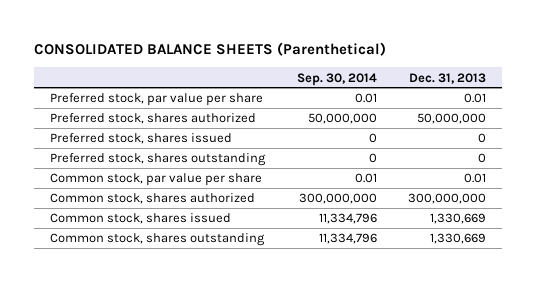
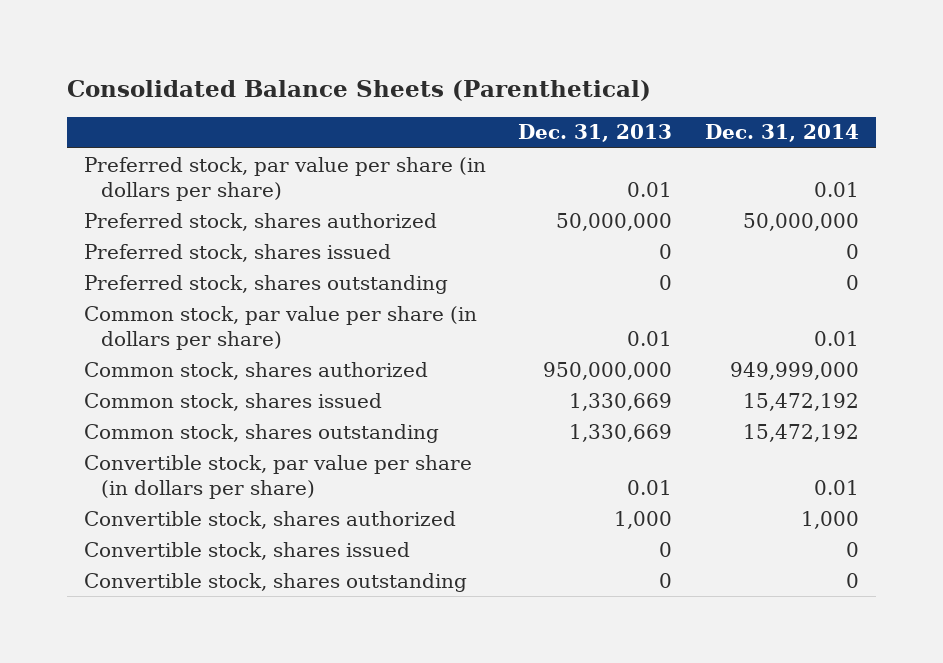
- CONSOLIDATED BALANCE SHEETS (Parenthetical)
+ Consolidated Balance Sheets (Parenthetical)
- | Sep. 30, 2014 | Dec. 31, 2013
+ | Dec. 31, 2013 | Dec. 31, 2014
- Preferred stock, par value per share | 0.01 | 0.01
+ Preferred stock, par value per share (in dollars per share) | 0.01 | 0.01
- Common stock, par value per share | 0.01 | 0.01
- Common stock, shares authorized | 300,000,000 | 300,000,000
+ Common stock, par value per share (in dollars per share) | 0.01 | 0.01
+ Common stock, shares authorized | 950,000,000 | 949,999,000
+ Convertible stock, par value per share (in dollars per share) | 0.01 | 0.01
+ Convertible stock, shares authorized | 1,000 | 1,000
+ Convertible stock, shares issued | 0 | 0
+ Convertible stock, shares outstanding | 0 | 0

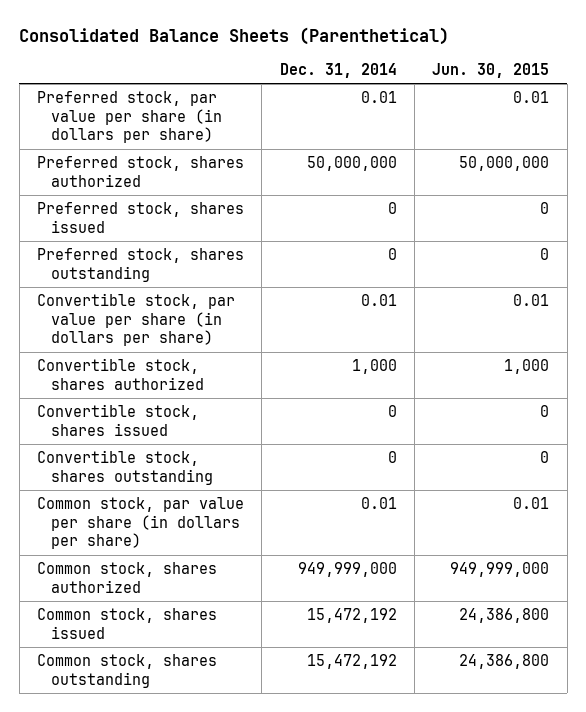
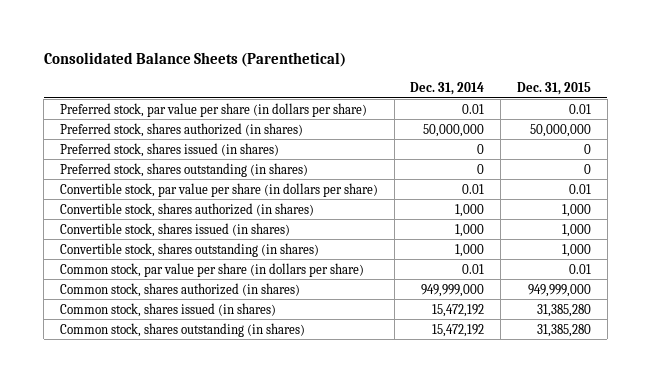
- | Dec. 31, 2014 | Jun. 30, 2015
+ | Dec. 31, 2014 | Dec. 31, 2015
- Preferred stock, shares authorized | 50,000,000 | 50,000,000
- Preferred stock, shares issued | 0 | 0
- Preferred stock, shares outstanding | 0 | 0
+ Preferred stock, shares authorized (in shares) | 50,000,000 | 50,000,000
+ Preferred stock, shares issued (in shares) | 0 | 0
+ Preferred stock, shares outstanding (in shares) | 0 | 0
- Convertible stock, shares authorized | 1,000 | 1,000
- Convertible stock, shares issued | 0 | 0
- Convertible stock, shares outstanding | 0 | 0
+ Convertible stock, shares authorized (in shares) | 1,000 | 1,000
+ Convertible stock, shares issued (in shares) | 1,000 | 1,000
+ Convertible stock, shares outstanding (in shares) | 1,000 | 1,000
- Common stock, shares authorized | 949,999,000 | 949,999,000
- Common stock, shares issued | 15,472,192 | 24,386,800
- Common stock, shares outstanding | 15,472,192 | 24,386,800
+ Common stock, shares authorized (in shares) | 949,999,000 | 949,999,000
+ Common stock, shares issued (in shares) | 15,472,192 | 31,385,280
+ Common stock, shares outstanding (in shares) | 15,472,192 | 31,385,280

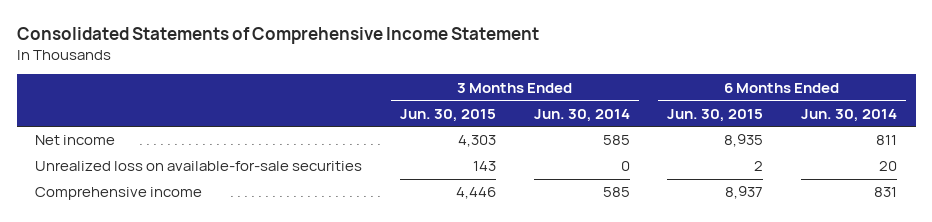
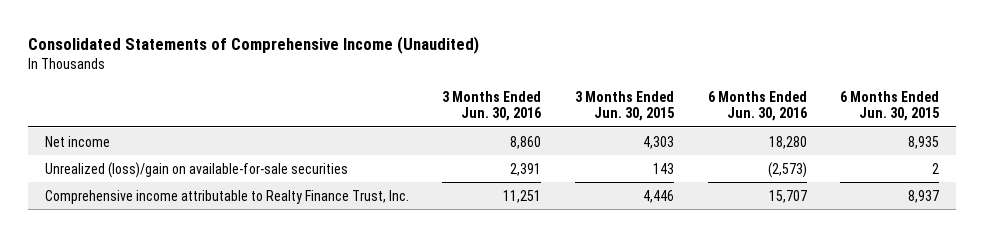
- Consolidated Statements of Comprehensive Income Statement
+ Consolidated Statements of Comprehensive Income (Unaudited)
- | 3 Months Ended Jun. 30, 2015 | 3 Months Ended Jun. 30, 2014 | 6 Months Ended Jun. 30, 2015 | 6 Months Ended Jun. 30, 2014
+ | 3 Months Ended Jun. 30, 2016 | 3 Months Ended Jun. 30, 2015 | 6 Months Ended Jun. 30, 2016 | 6 Months Ended Jun. 30, 2015
- Unrealized loss on available-for-sale securities | 143 | 0 | 2 | 20
- Comprehensive income | 4,446 | 585 | 8,937 | 831
+ Unrealized (loss)/gain on available-for-sale securities | 2,391 | 143 | (2,573) | 2
+ Comprehensive income attributable to Realty Finance Trust, Inc. | 11,251 | 4,446 | 15,707 | 8,937

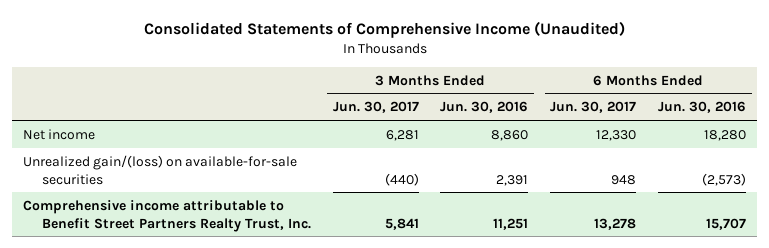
- | 3 Months Ended Jun. 30, 2016 | 3 Months Ended Jun. 30, 2015 | 6 Months Ended Jun. 30, 2016 | 6 Months Ended Jun. 30, 2015
+ | 3 Months Ended Jun. 30, 2017 | 3 Months Ended Jun. 30, 2016 | 6 Months Ended Jun. 30, 2017 | 6 Months Ended Jun. 30, 2016
- Unrealized (loss)/gain on available-for-sale securities | 2,391 | 143 | (2,573) | 2
- Comprehensive income attributable to Realty Finance Trust, Inc. | 11,251 | 4,446 | 15,707 | 8,937
+ Unrealized gain/(loss) on available-for-sale securities | (440) | 2,391 | 948 | (2,573)
+ Comprehensive income attributable to Benefit Street Partners Realty Trust, Inc. | 5,841 | 11,251 | 13,278 | 15,707

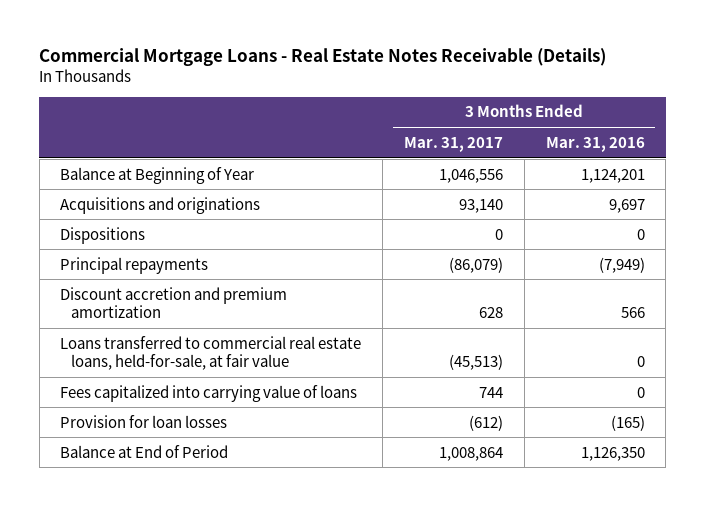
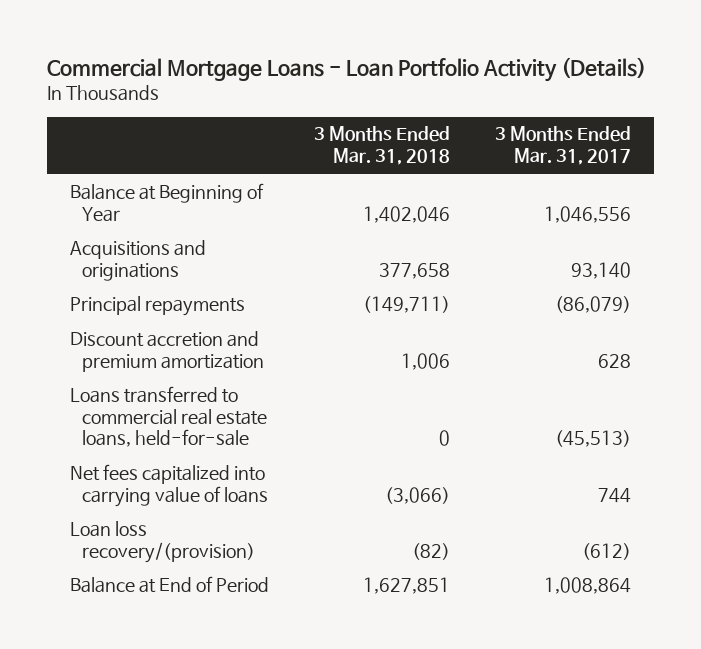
- Commercial Mortgage Loans - Real Estate Notes Receivable (Details)
+ Commercial Mortgage Loans - Loan Portfolio Activity (Details)
- | 3 Months Ended Mar. 31, 2017 | 3 Months Ended Mar. 31, 2016
+ | 3 Months Ended Mar. 31, 2018 | 3 Months Ended Mar. 31, 2017
- Dispositions | 0 | 0
- Loans transferred to commercial real estate loans, held-for-sale, at fair value | (45,513) | 0
- Fees capitalized into carrying value of loans | 744 | 0
- Provision for loan losses | (612) | (165)
+ Loans transferred to commercial real estate loans, held-for-sale | 0 | (45,513)
+ Net fees capitalized into carrying value of loans | (3,066) | 744
+ Loan loss recovery/(provision) | (82) | (612)

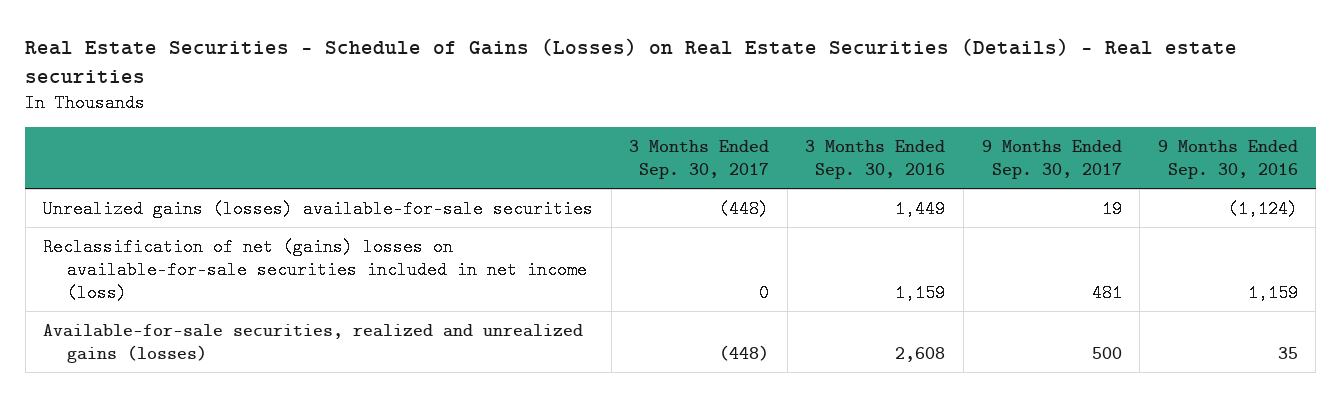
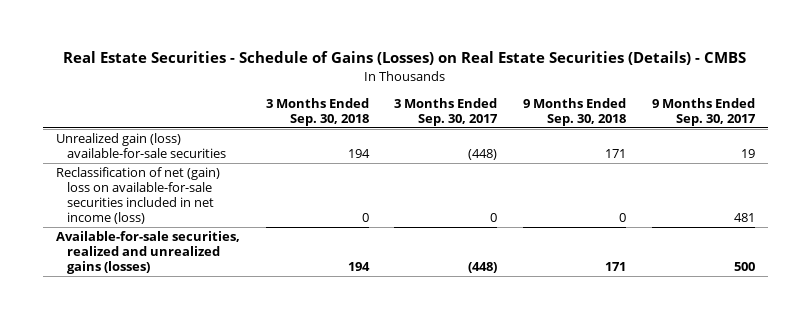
- Real Estate Securities - Schedule of Gains (Losses) on Real Estate Securities (Details) - Real estate securities
+ Real Estate Securities - Schedule of Gains (Losses) on Real Estate Securities (Details) - CMBS
- | 3 Months Ended Sep. 30, 2017 | 3 Months Ended Sep. 30, 2016 | 9 Months Ended Sep. 30, 2017 | 9 Months Ended Sep. 30, 2016
+ | 3 Months Ended Sep. 30, 2018 | 3 Months Ended Sep. 30, 2017 | 9 Months Ended Sep. 30, 2018 | 9 Months Ended Sep. 30, 2017
- Unrealized gains (losses) available-for-sale securities | (448) | 1,449 | 19 | (1,124)
- Reclassification of net (gains) losses on available-for-sale securities included in net income (loss) | 0 | 1,159 | 481 | 1,159
+ Unrealized gain (loss) available-for-sale securities | 194 | (448) | 171 | 19
+ Reclassification of net (gain) loss on available-for-sale securities included in net income (loss) | 0 | 0 | 0 | 481

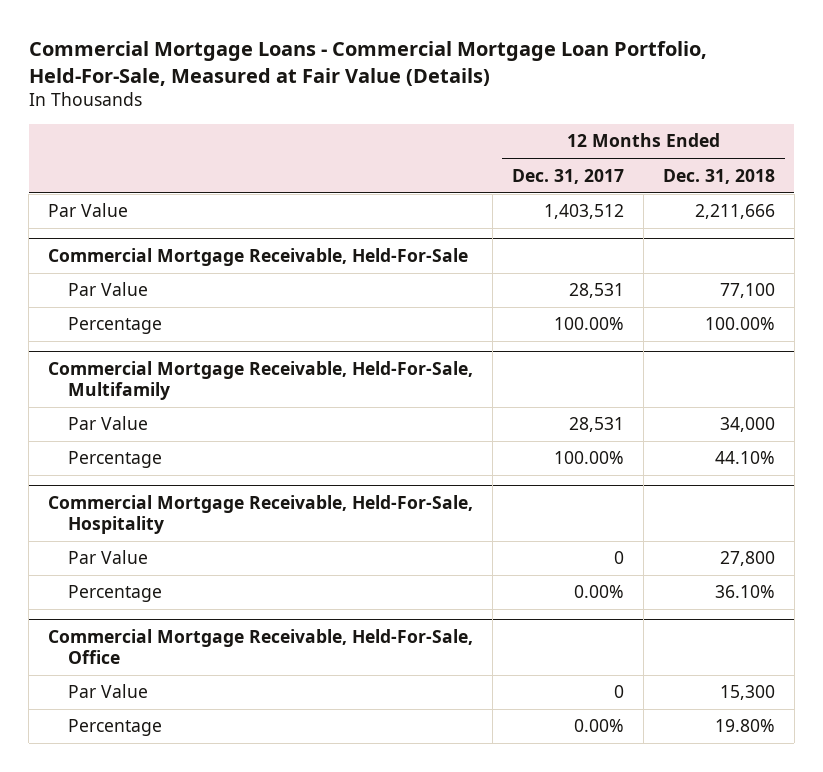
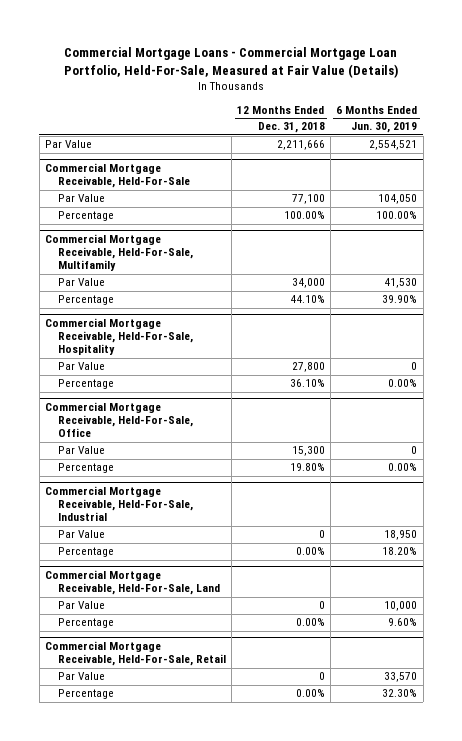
- | 12 Months Ended Dec. 31, 2017 | 12 Months Ended Dec. 31, 2018
+ | 12 Months Ended Dec. 31, 2018 | 6 Months Ended Jun. 30, 2019
+ Commercial Mortgage Receivable, Held-For-Sale, Industrial
+ Par Value | 0 | 18,950
+ Percentage | 0.00% | 18.20%
+ Commercial Mortgage Receivable, Held-For-Sale, Land
+ Par Value | 0 | 10,000
+ Percentage | 0.00% | 9.60%
+ Commercial Mortgage Receivable, Held-For-Sale, Retail
+ Par Value | 0 | 33,570
+ Percentage | 0.00% | 32.30%

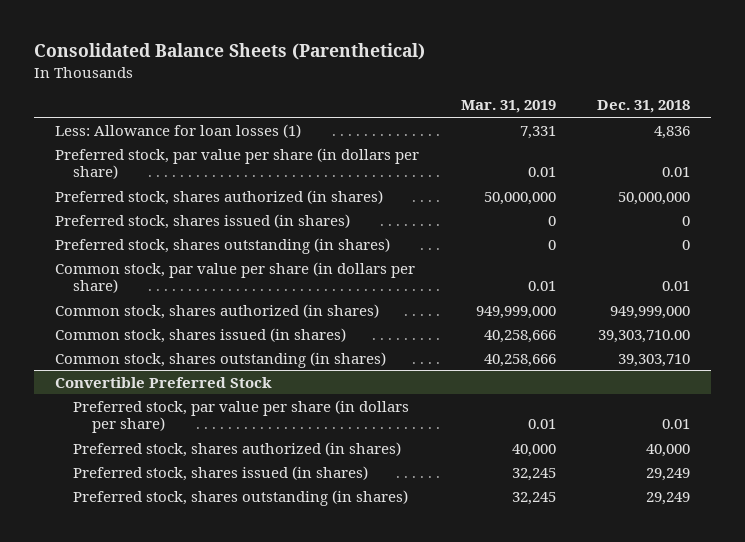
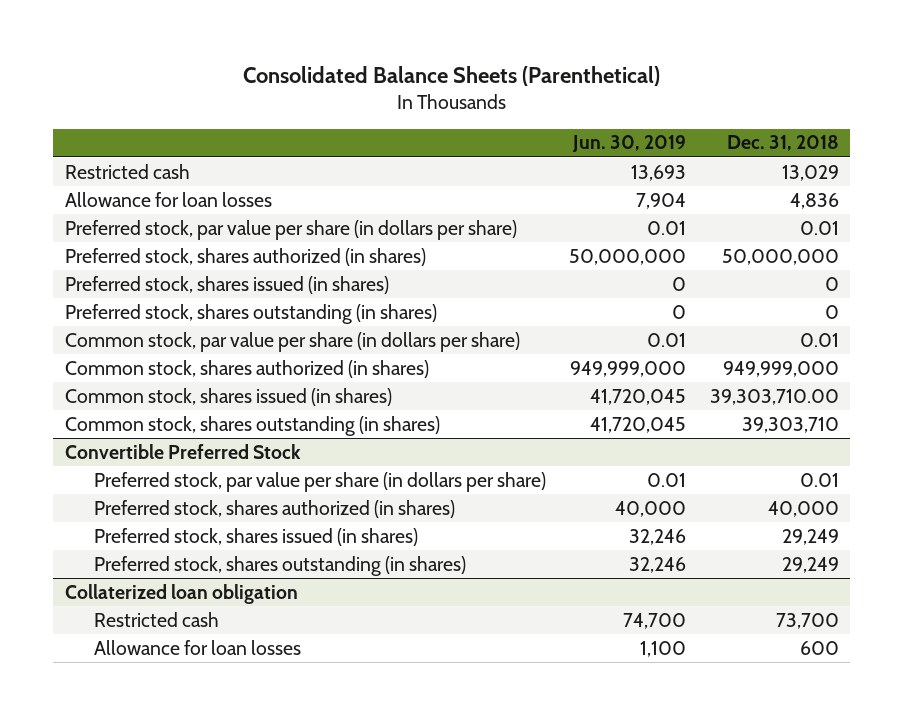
- | Mar. 31, 2019 | Dec. 31, 2018
+ | Jun. 30, 2019 | Dec. 31, 2018
- Less: Allowance for loan losses (1) | 7,331 | 4,836
+ Restricted cash | 13,693 | 13,029
+ Allowance for loan losses | 7,904 | 4,836
+ Collaterized loan obligation
+ Restricted cash | 74,700 | 73,700
+ Allowance for loan losses | 1,100 | 600

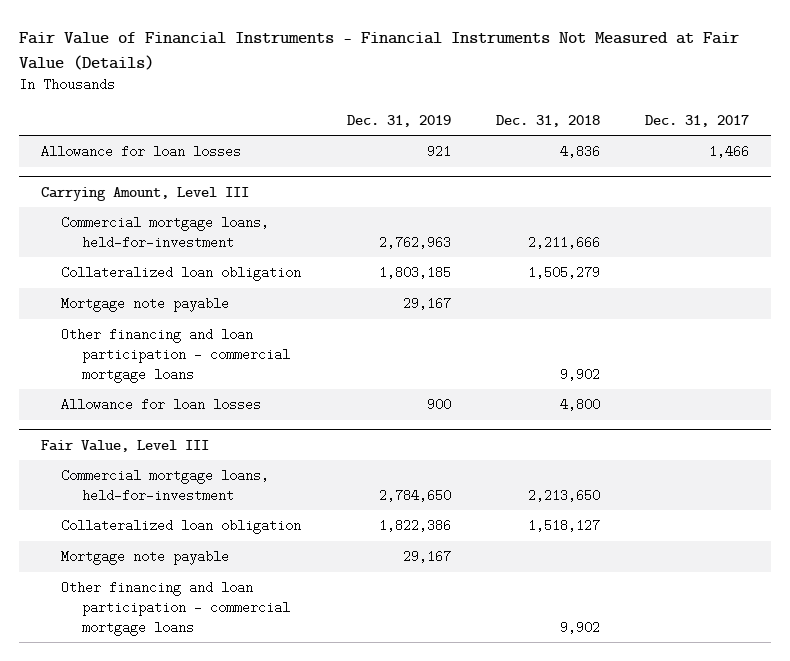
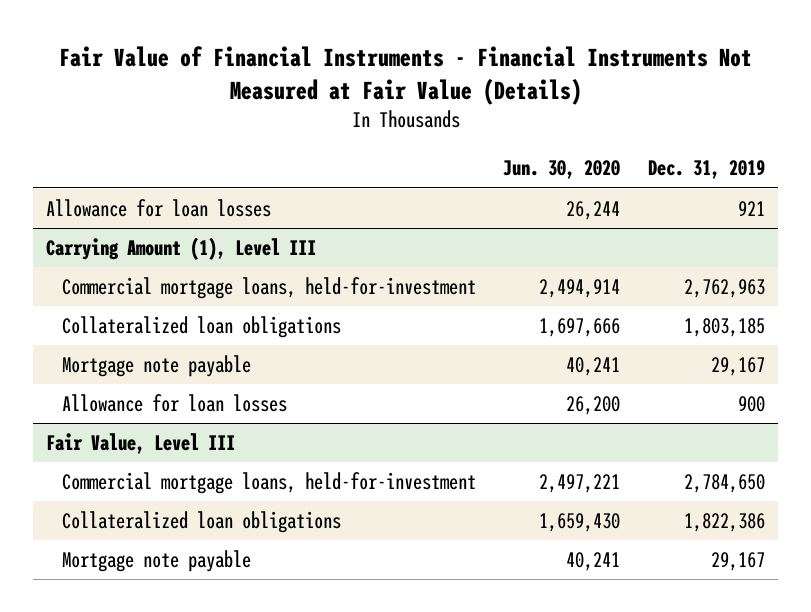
- | Dec. 31, 2019 | Dec. 31, 2018 | Dec. 31, 2017
+ | Jun. 30, 2020 | Dec. 31, 2019
- Carrying Amount, Level III
+ Carrying Amount (1), Level III
- Collateralized loan obligation | 1,803,185 | 1,505,279 |
+ Collateralized loan obligations | 1,697,666 | 1,803,185
- Other financing and loan participation - commercial mortgage loans | | 9,902 |
@ Fair Value, Level III
- Collateralized loan obligation | 1,822,386 | 1,518,127 |
+ Collateralized loan obligations | 1,659,430 | 1,822,386
- Other financing and loan participation - commercial mortgage loans | | 9,902 |

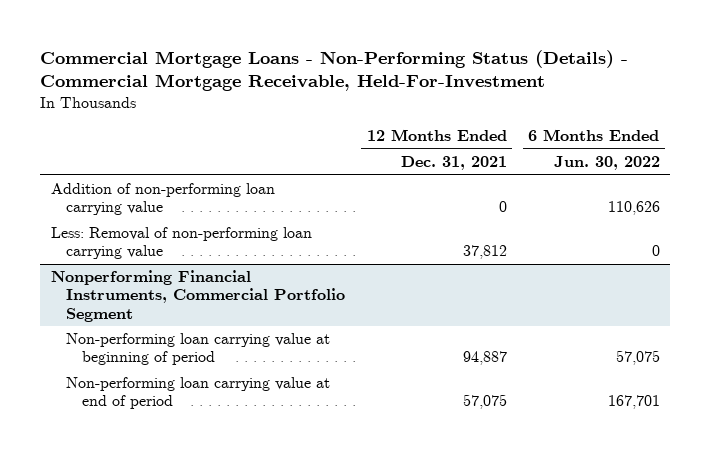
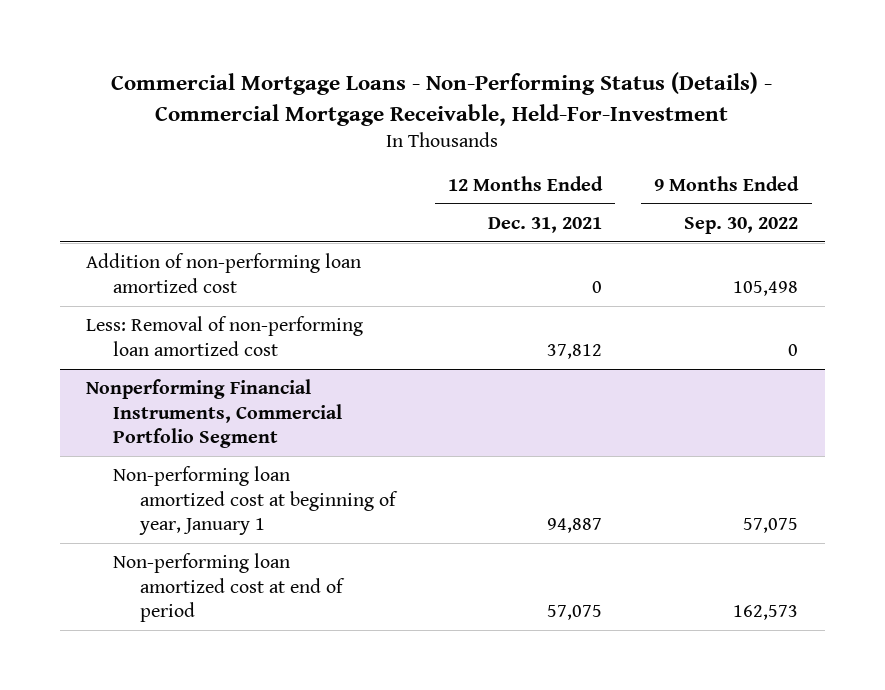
- | 12 Months Ended Dec. 31, 2021 | 6 Months Ended Jun. 30, 2022
+ | 12 Months Ended Dec. 31, 2021 | 9 Months Ended Sep. 30, 2022
- Addition of non-performing loan carrying value | 0 | 110,626
- Less: Removal of non-performing loan carrying value | 37,812 | 0
+ Addition of non-performing loan amortized cost | 0 | 105,498
+ Less: Removal of non-performing loan amortized cost | 37,812 | 0
@ Nonperforming Financial Instruments, Commercial Portfolio Segment
- Non-performing loan carrying value at beginning of period | 94,887 | 57,075
- Non-performing loan carrying value at end of period | 57,075 | 167,701
+ Non-performing loan amortized cost at beginning of year, January 1 | 94,887 | 57,075
+ Non-performing loan amortized cost at end of period | 57,075 | 162,573

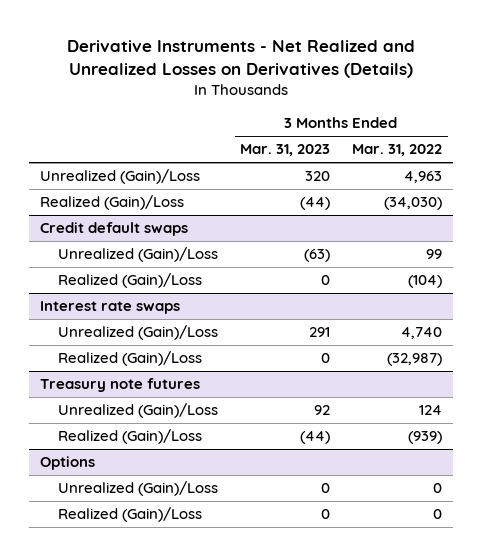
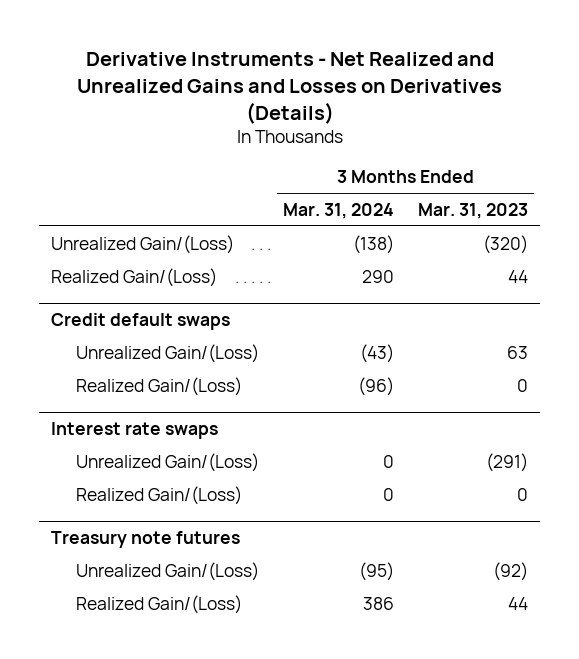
- Derivative Instruments - Net Realized and Unrealized Losses on Derivatives (Details)
+ Derivative Instruments - Net Realized and Unrealized Gains and Losses on Derivatives (Details)
- | 3 Months Ended Mar. 31, 2023 | 3 Months Ended Mar. 31, 2022
+ | 3 Months Ended Mar. 31, 2024 | 3 Months Ended Mar. 31, 2023
- Unrealized (Gain)/Loss | 320 | 4,963
- Realized (Gain)/Loss | (44) | (34,030)
+ Unrealized Gain/(Loss) | (138) | (320)
+ Realized Gain/(Loss) | 290 | 44
@ Credit default swaps
- Unrealized (Gain)/Loss | (63) | 99
- Realized (Gain)/Loss | 0 | (104)
+ Unrealized Gain/(Loss) | (43) | 63
+ Realized Gain/(Loss) | (96) | 0
@ Interest rate swaps
- Unrealized (Gain)/Loss | 291 | 4,740
- Realized (Gain)/Loss | 0 | (32,987)
+ Unrealized Gain/(Loss) | 0 | (291)
+ Realized Gain/(Loss) | 0 | 0
@ Treasury note futures
- Unrealized (Gain)/Loss | 92 | 124
- Realized (Gain)/Loss | (44) | (939)
- Options
- Unrealized (Gain)/Loss | 0 | 0
- Realized (Gain)/Loss | 0 | 0
@ Treasury note futures
+ Unrealized Gain/(Loss) | (95) | (92)
+ Realized Gain/(Loss) | 386 | 44

